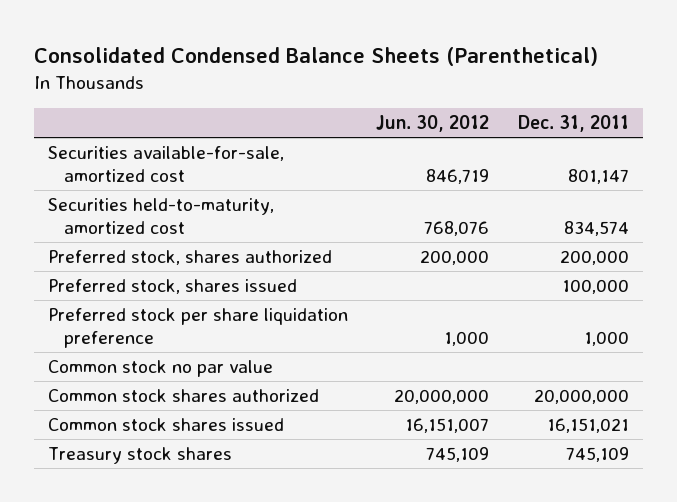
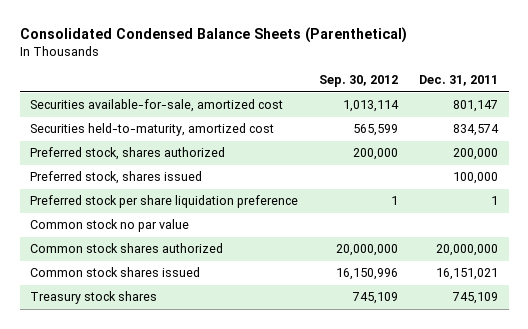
- | Jun. 30, 2012 | Dec. 31, 2011
+ | Sep. 30, 2012 | Dec. 31, 2011
- Preferred stock per share liquidation preference | 1,000 | 1,000
+ Preferred stock per share liquidation preference | 1 | 1

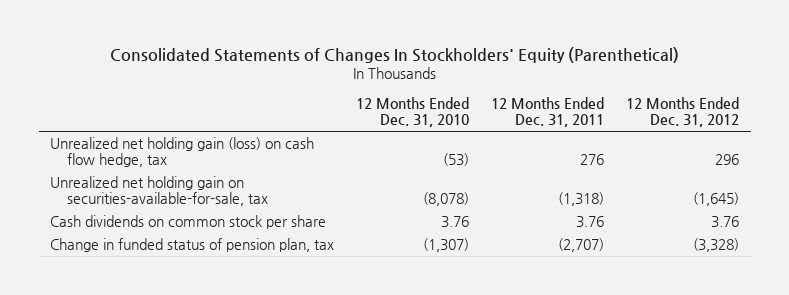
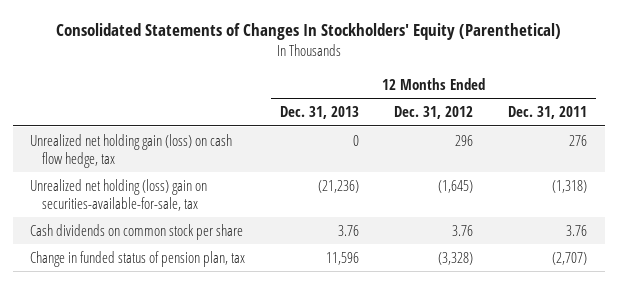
- | 12 Months Ended Dec. 31, 2010 | 12 Months Ended Dec. 31, 2011 | 12 Months Ended Dec. 31, 2012
+ | 12 Months Ended Dec. 31, 2013 | 12 Months Ended Dec. 31, 2012 | 12 Months Ended Dec. 31, 2011
- Unrealized net holding gain on securities-available-for-sale, tax | (8,078) | (1,318) | (1,645)
+ Unrealized net holding (loss) gain on securities-available-for-sale, tax | (21,236) | (1,645) | (1,318)

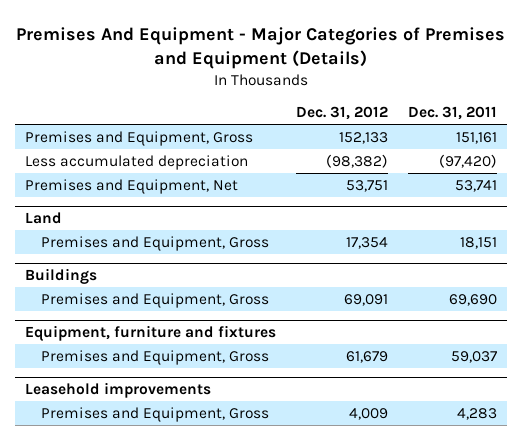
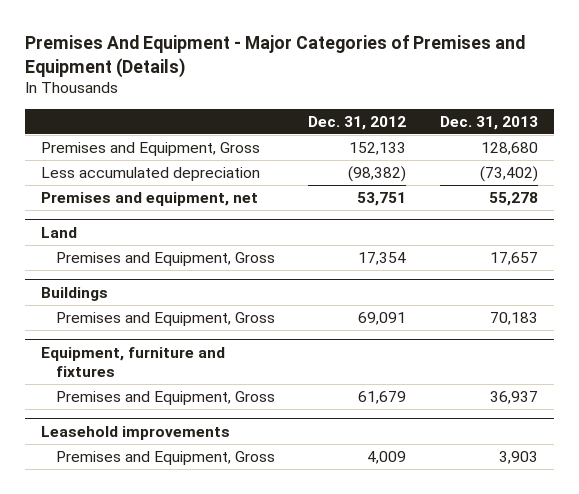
- | Dec. 31, 2012 | Dec. 31, 2011
+ | Dec. 31, 2012 | Dec. 31, 2013
- Premises and Equipment, Net | 53,751 | 53,741
+ Premises and equipment, net | 53,751 | 55,278

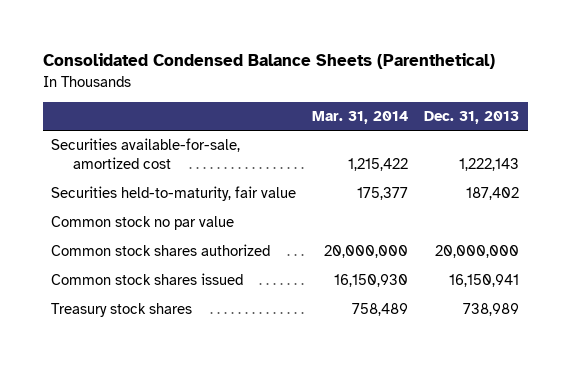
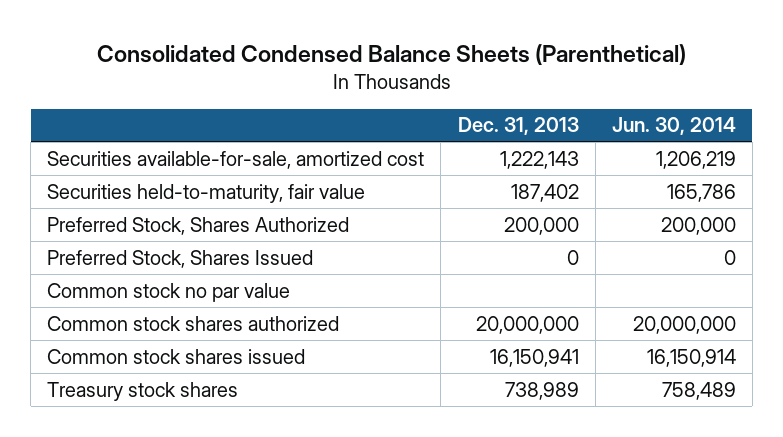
- | Mar. 31, 2014 | Dec. 31, 2013
+ | Dec. 31, 2013 | Jun. 30, 2014
+ Preferred Stock, Shares Authorized | 200,000 | 200,000
+ Preferred Stock, Shares Issued | 0 | 0

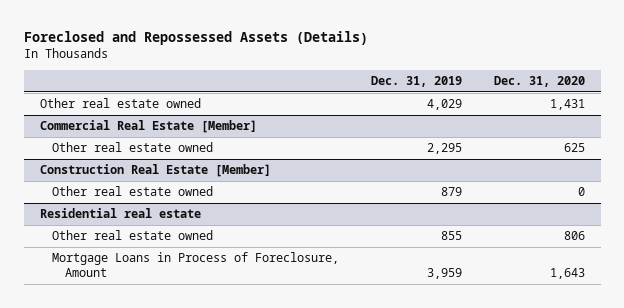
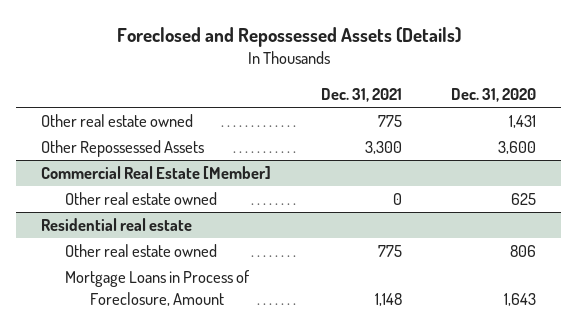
- | Dec. 31, 2019 | Dec. 31, 2020
+ | Dec. 31, 2021 | Dec. 31, 2020
+ Other Repossessed Assets | 3,300 | 3,600
- Construction Real Estate [Member]
- Other real estate owned | 879 | 0

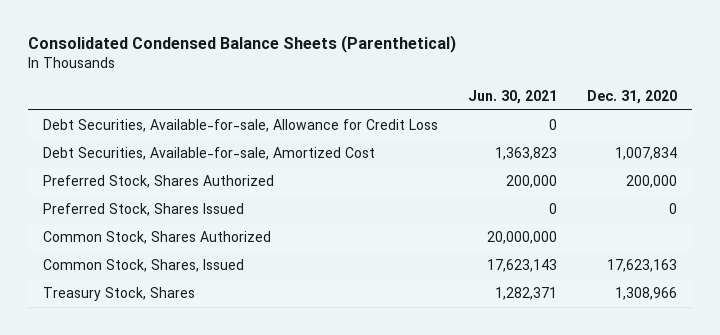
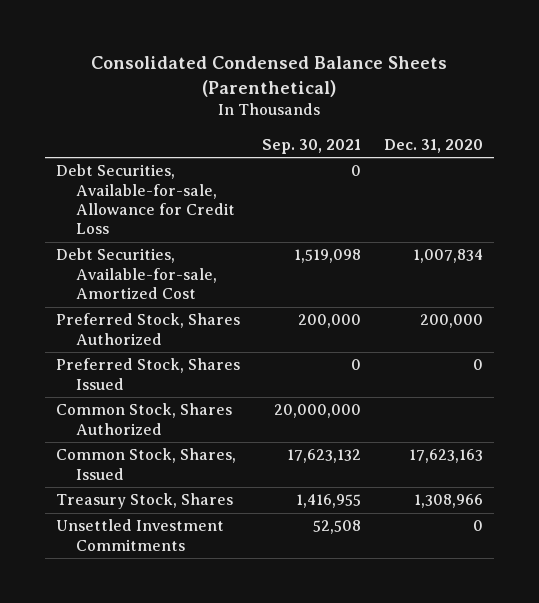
- | Jun. 30, 2021 | Dec. 31, 2020
+ | Sep. 30, 2021 | Dec. 31, 2020
+ Unsettled Investment Commitments | 52,508 | 0

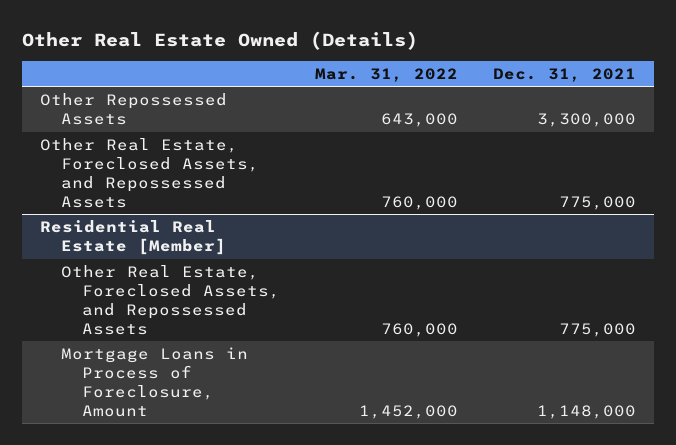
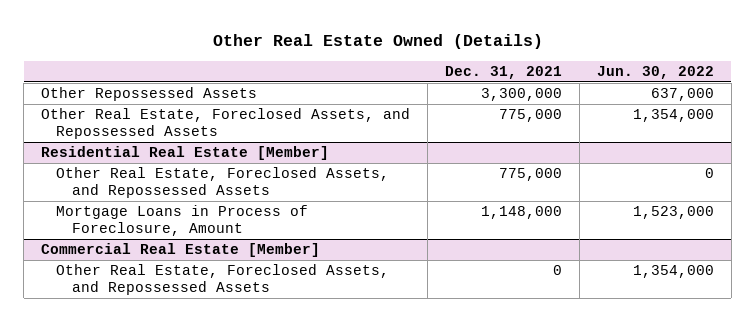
- | Mar. 31, 2022 | Dec. 31, 2021
+ | Dec. 31, 2021 | Jun. 30, 2022
+ Commercial Real Estate [Member]
+ Other Real Estate, Foreclosed Assets, and Repossessed Assets | 0 | 1,354,000

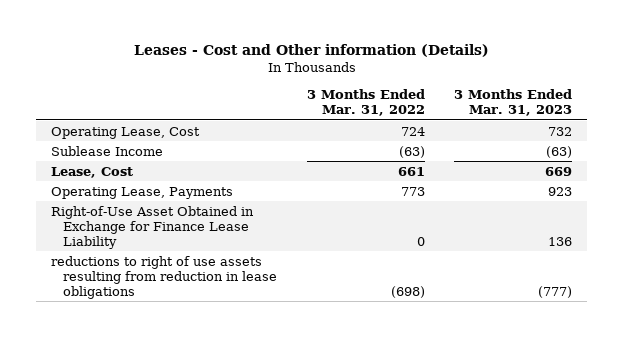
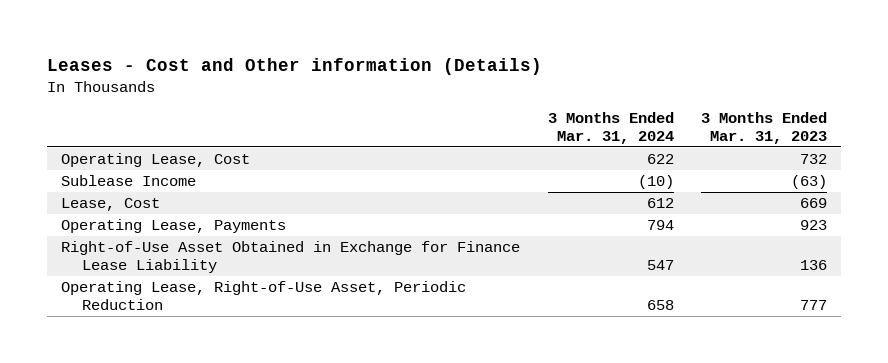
- | 3 Months Ended Mar. 31, 2022 | 3 Months Ended Mar. 31, 2023
+ | 3 Months Ended Mar. 31, 2024 | 3 Months Ended Mar. 31, 2023
- reductions to right of use assets resulting from reduction in lease obligations | (698) | (777)
+ Operating Lease, Right-of-Use Asset, Periodic Reduction | 658 | 777

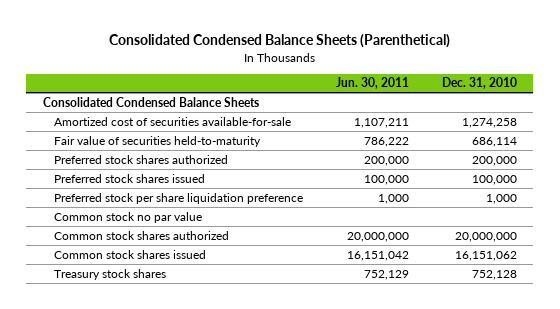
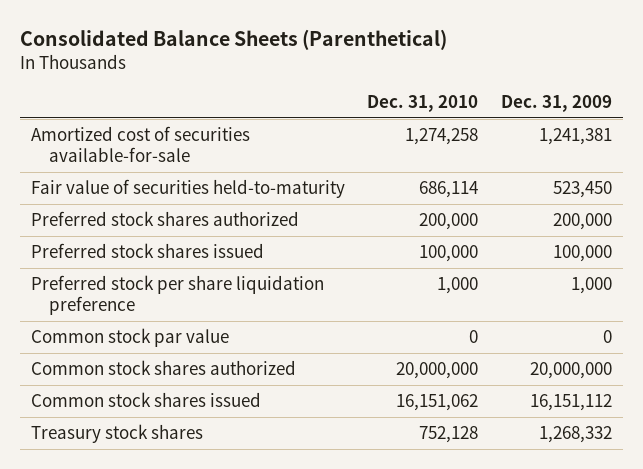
- Consolidated Condensed Balance Sheets (Parenthetical)
+ Consolidated Balance Sheets (Parenthetical)
- | Jun. 30, 2011 | Dec. 31, 2010
+ | Dec. 31, 2010 | Dec. 31, 2009
- Consolidated Condensed Balance Sheets
- Common stock no par value
+ Common stock par value | 0 | 0

